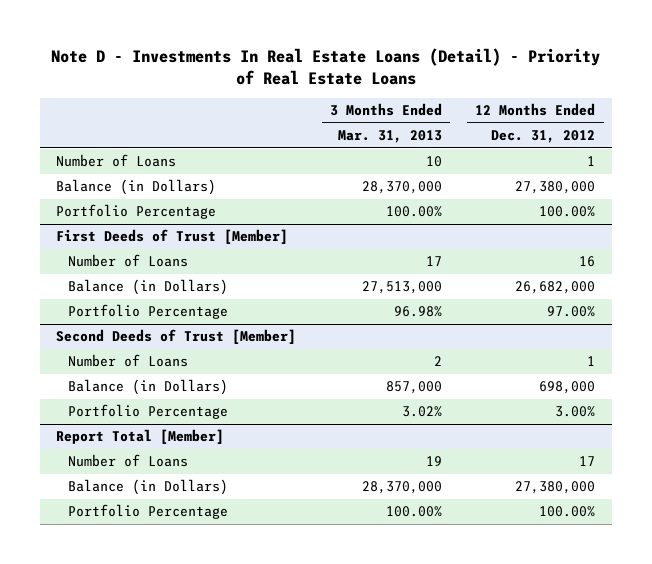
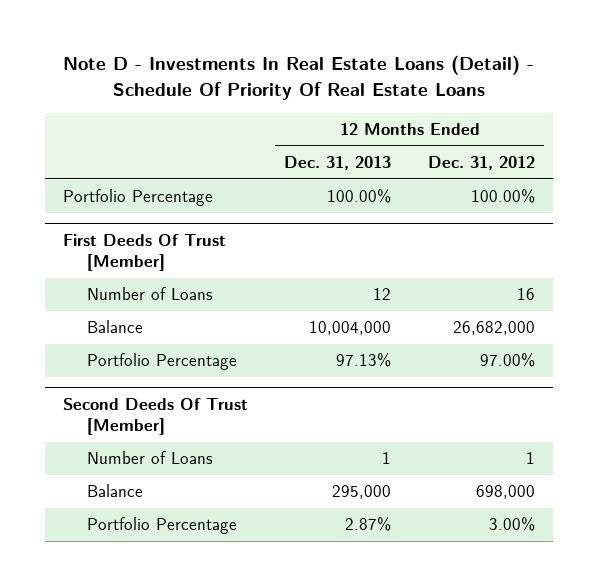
- Note D - Investments In Real Estate Loans (Detail) - Priority of Real Estate Loans
+ Note D - Investments In Real Estate Loans (Detail) - Schedule Of Priority Of Real Estate Loans
- | 3 Months Ended Mar. 31, 2013 | 12 Months Ended Dec. 31, 2012
+ | 12 Months Ended Dec. 31, 2013 | 12 Months Ended Dec. 31, 2012
- Number of Loans | 10 | 1
- Balance (in Dollars) | 28,370,000 | 27,380,000
- First Deeds of Trust [Member]
+ First Deeds Of Trust [Member]
- Balance (in Dollars) | 27,513,000 | 26,682,000
+ Balance | 10,004,000 | 26,682,000
- Second Deeds of Trust [Member]
+ Second Deeds Of Trust [Member]
- Balance (in Dollars) | 857,000 | 698,000
+ Balance | 295,000 | 698,000
- Report Total [Member]
- Number of Loans | 19 | 17
- Balance (in Dollars) | 28,370,000 | 27,380,000
- Portfolio Percentage | 100.00% | 100.00%

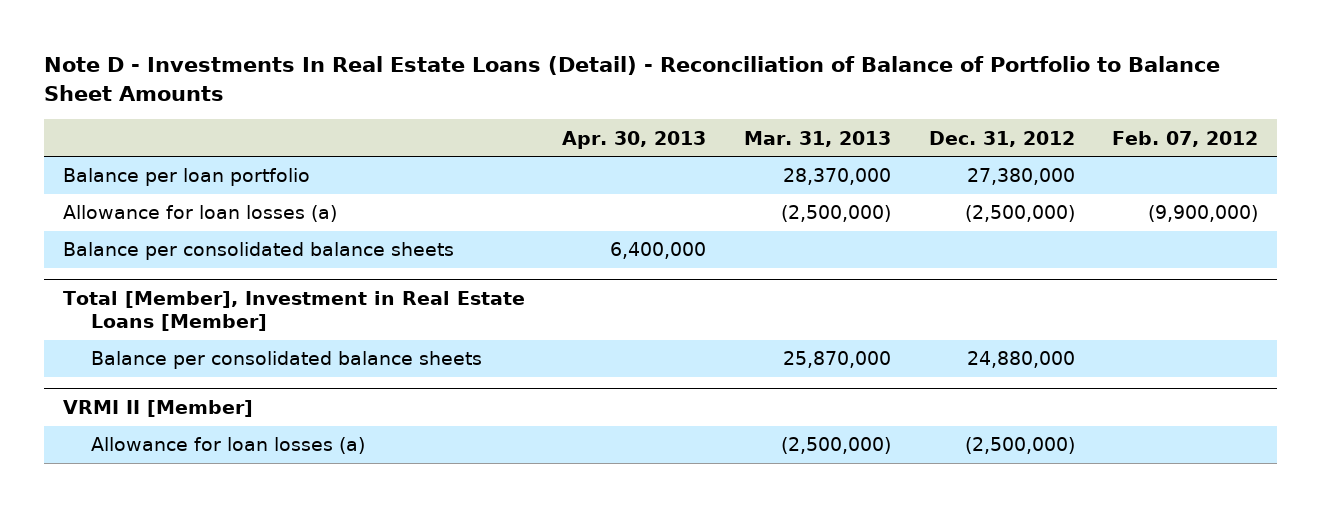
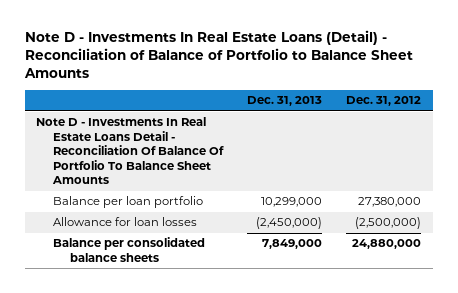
- | Apr. 30, 2013 | Mar. 31, 2013 | Dec. 31, 2012 | Feb. 07, 2012
+ | Dec. 31, 2013 | Dec. 31, 2012
+ Note D - Investments In Real Estate Loans Detail - Reconciliation Of Balance Of Portfolio To Balance Sheet Amounts
- Allowance for loan losses (a) | | (2,500,000) | (2,500,000) | (9,900,000)
- Balance per consolidated balance sheets | 6,400,000 | | |
- Total [Member], Investment in Real Estate Loans [Member]
+ Allowance for loan losses | (2,450,000) | (2,500,000)
- VRMI II [Member]
- Allowance for loan losses (a) | | (2,500,000) | (2,500,000) |

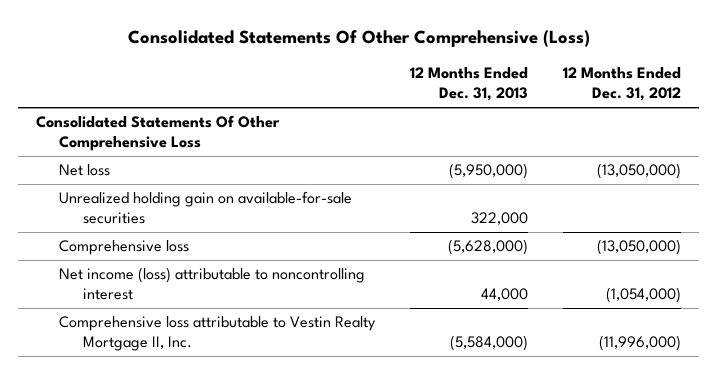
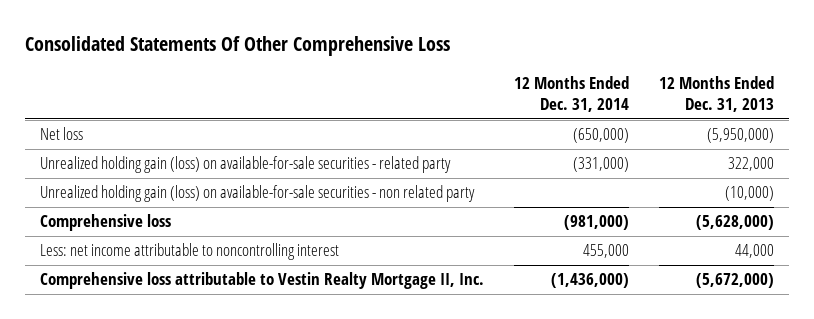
- Consolidated Statements Of Other Comprehensive (Loss)
+ Consolidated Statements Of Other Comprehensive Loss
- | 12 Months Ended Dec. 31, 2013 | 12 Months Ended Dec. 31, 2012
+ | 12 Months Ended Dec. 31, 2014 | 12 Months Ended Dec. 31, 2013
- Consolidated Statements Of Other Comprehensive Loss
- Unrealized holding gain on available-for-sale securities | 322,000 |
+ Unrealized holding gain (loss) on available-for-sale securities - related party | (331,000) | 322,000
+ Unrealized holding gain (loss) on available-for-sale securities - non related party | | (10,000)
- Net income (loss) attributable to noncontrolling interest | 44,000 | (1,054,000)
- Comprehensive loss attributable to Vestin Realty Mortgage II, Inc. | (5,584,000) | (11,996,000)
+ Less: net income attributable to noncontrolling interest | 455,000 | 44,000
+ Comprehensive loss attributable to Vestin Realty Mortgage II, Inc. | (1,436,000) | (5,672,000)

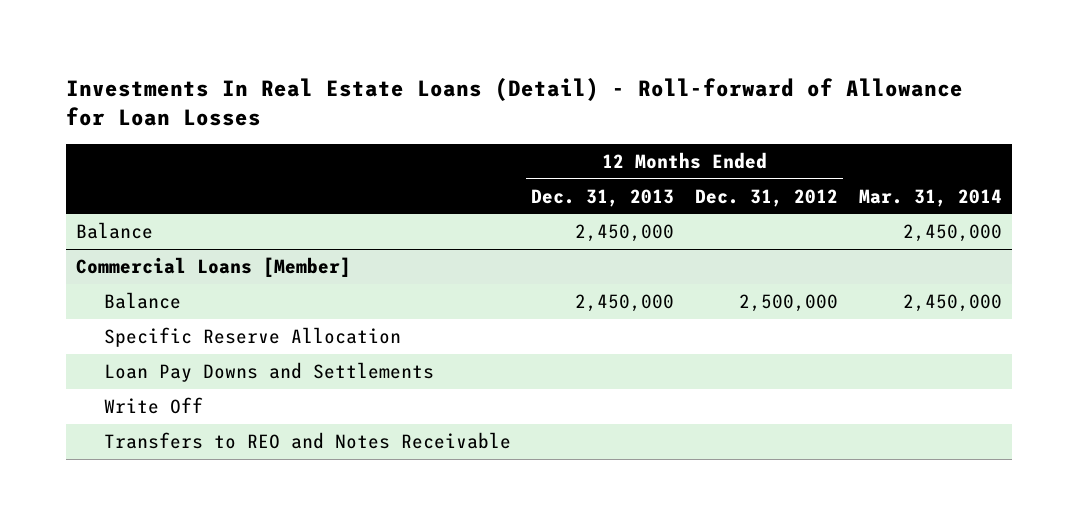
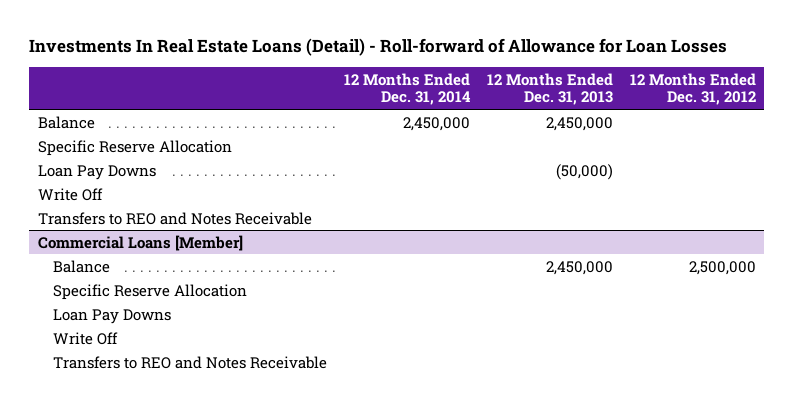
- | 12 Months Ended Dec. 31, 2013 | 12 Months Ended Dec. 31, 2012 | Mar. 31, 2014
+ | 12 Months Ended Dec. 31, 2014 | 12 Months Ended Dec. 31, 2013 | 12 Months Ended Dec. 31, 2012
+ Specific Reserve Allocation
+ Loan Pay Downs | | (50,000) |
+ Write Off
+ Transfers to REO and Notes Receivable
@ Commercial Loans [Member]
- Loan Pay Downs and Settlements
+ Loan Pay Downs

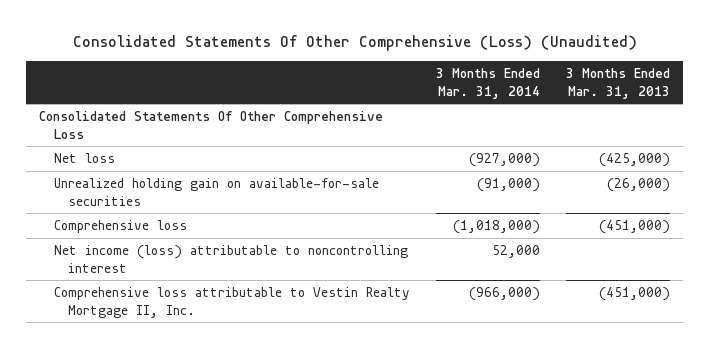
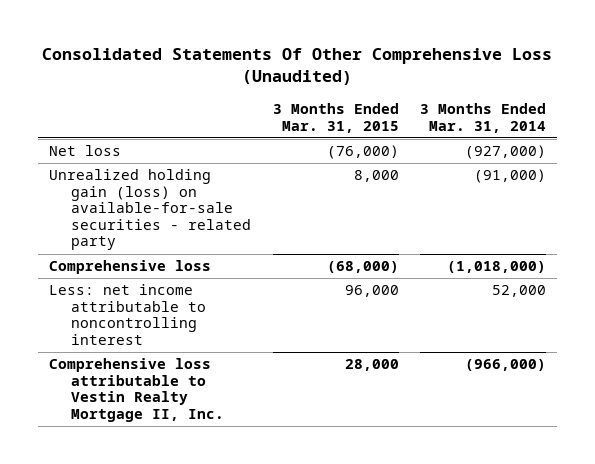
- Consolidated Statements Of Other Comprehensive (Loss) (Unaudited)
+ Consolidated Statements Of Other Comprehensive Loss (Unaudited)
- | 3 Months Ended Mar. 31, 2014 | 3 Months Ended Mar. 31, 2013
+ | 3 Months Ended Mar. 31, 2015 | 3 Months Ended Mar. 31, 2014
- Consolidated Statements Of Other Comprehensive Loss
- Unrealized holding gain on available-for-sale securities | (91,000) | (26,000)
+ Unrealized holding gain (loss) on available-for-sale securities - related party | 8,000 | (91,000)
- Net income (loss) attributable to noncontrolling interest | 52,000 |
+ Less: net income attributable to noncontrolling interest | 96,000 | 52,000

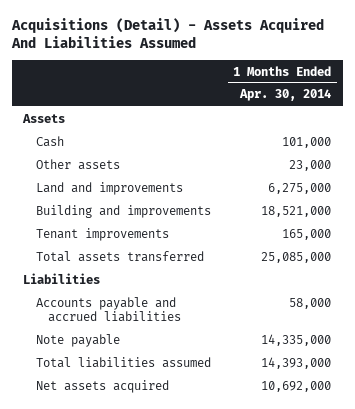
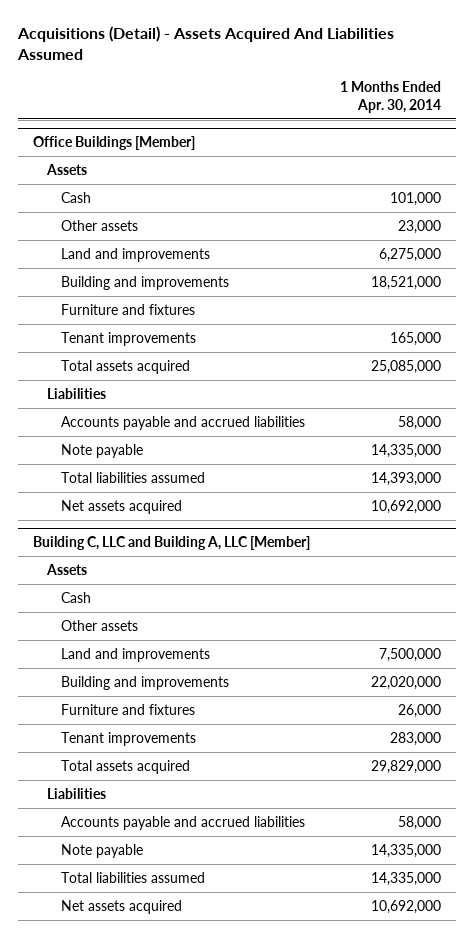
+ Office Buildings [Member]
+ Furniture and fixtures
- Total assets transferred | 25,085,000
+ Total assets acquired | 25,085,000
+ Building C, LLC and Building A, LLC [Member]
+ Assets
+ Cash
+ Other assets
+ Land and improvements | 7,500,000
+ Building and improvements | 22,020,000
+ Furniture and fixtures | 26,000
+ Tenant improvements | 283,000
+ Total assets acquired | 29,829,000
+ Liabilities
+ Accounts payable and accrued liabilities | 58,000
+ Note payable | 14,335,000
+ Total liabilities assumed | 14,335,000
+ Net assets acquired | 10,692,000

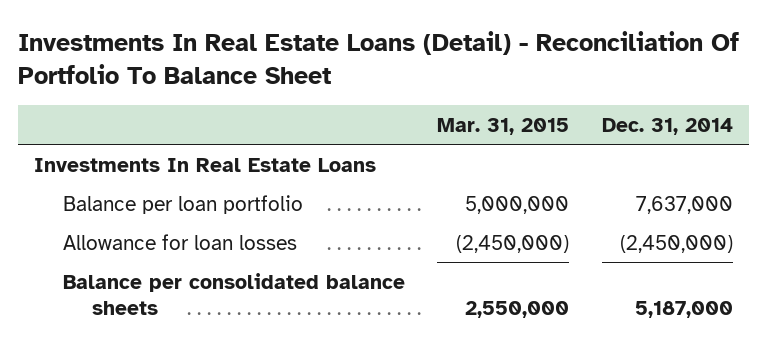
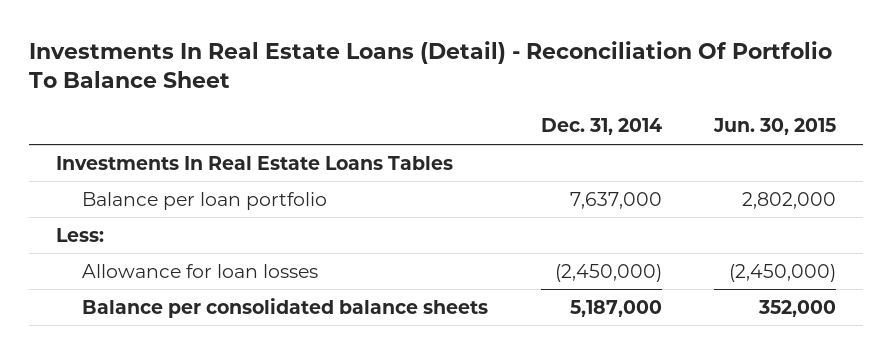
- | Mar. 31, 2015 | Dec. 31, 2014
+ | Dec. 31, 2014 | Jun. 30, 2015
- Investments In Real Estate Loans
+ Investments In Real Estate Loans Tables
+ Less:

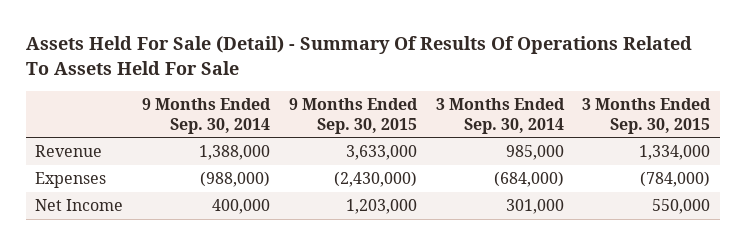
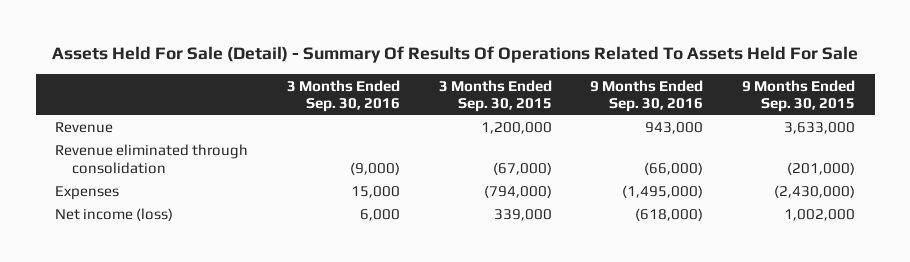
- | 9 Months Ended Sep. 30, 2014 | 9 Months Ended Sep. 30, 2015 | 3 Months Ended Sep. 30, 2014 | 3 Months Ended Sep. 30, 2015
+ | 3 Months Ended Sep. 30, 2016 | 3 Months Ended Sep. 30, 2015 | 9 Months Ended Sep. 30, 2016 | 9 Months Ended Sep. 30, 2015
- Revenue | 1,388,000 | 3,633,000 | 985,000 | 1,334,000
- Expenses | (988,000) | (2,430,000) | (684,000) | (784,000)
- Net Income | 400,000 | 1,203,000 | 301,000 | 550,000
+ Revenue | | 1,200,000 | 943,000 | 3,633,000
+ Revenue eliminated through consolidation | (9,000) | (67,000) | (66,000) | (201,000)
+ Expenses | 15,000 | (794,000) | (1,495,000) | (2,430,000)
+ Net income (loss) | 6,000 | 339,000 | (618,000) | 1,002,000

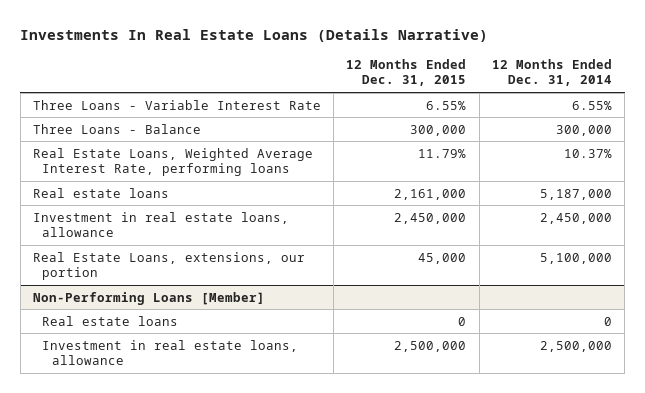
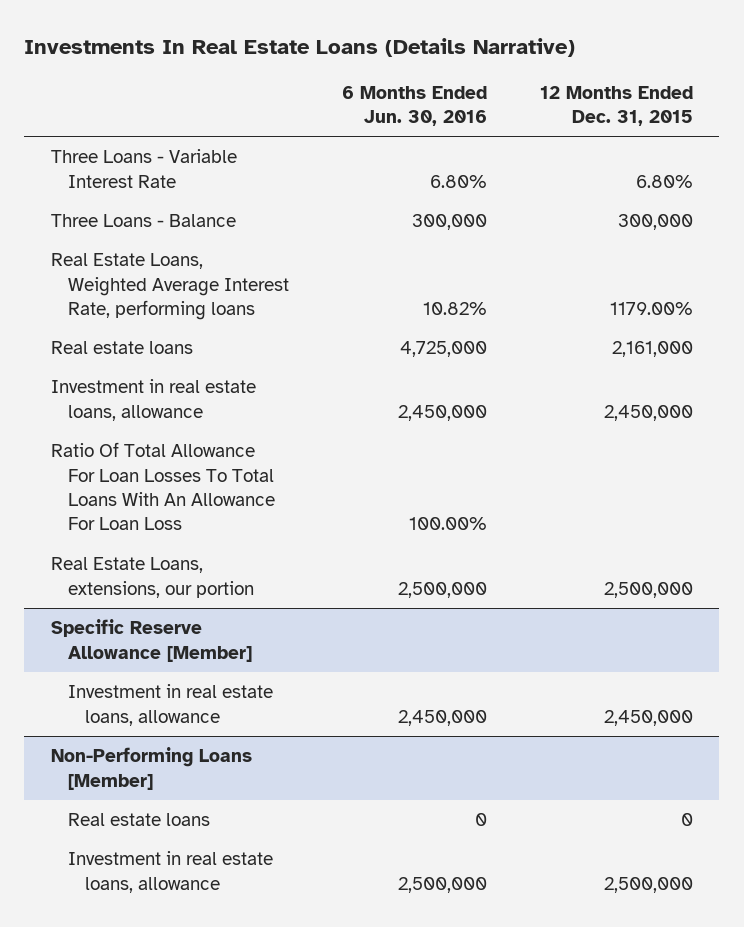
- | 12 Months Ended Dec. 31, 2015 | 12 Months Ended Dec. 31, 2014
+ | 6 Months Ended Jun. 30, 2016 | 12 Months Ended Dec. 31, 2015
- Three Loans - Variable Interest Rate | 6.55% | 6.55%
+ Three Loans - Variable Interest Rate | 6.80% | 6.80%
- Real Estate Loans, Weighted Average Interest Rate, performing loans | 11.79% | 10.37%
+ Real Estate Loans, Weighted Average Interest Rate, performing loans | 10.82% | 1179.00%
- Real Estate Loans, extensions, our portion | 45,000 | 5,100,000
+ Ratio Of Total Allowance For Loan Losses To Total Loans With An Allowance For Loan Loss | 100.00% |
+ Real Estate Loans, extensions, our portion | 2,500,000 | 2,500,000
+ Specific Reserve Allowance [Member]
+ Investment in real estate loans, allowance | 2,450,000 | 2,450,000

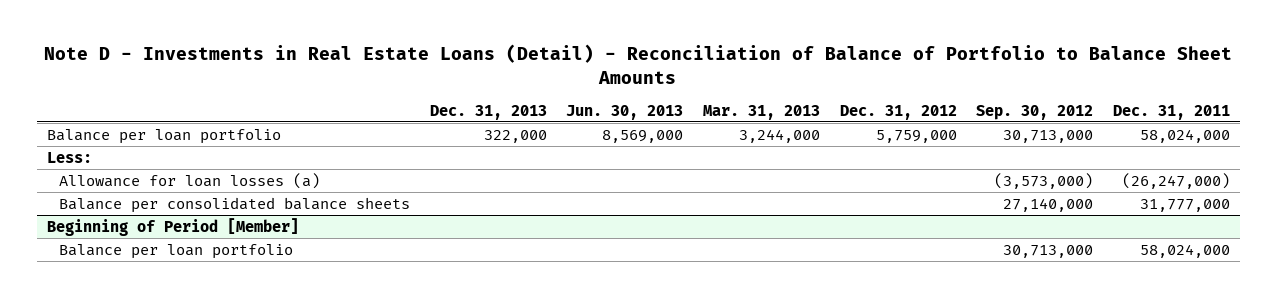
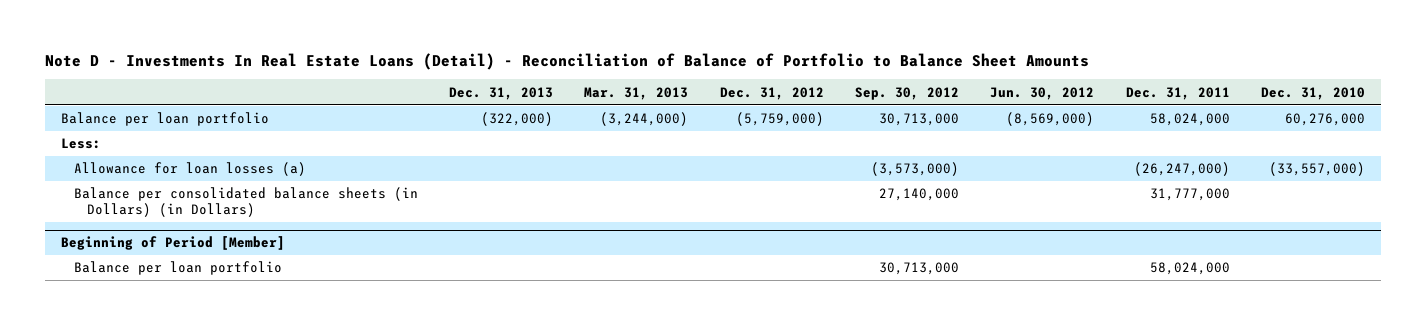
- Note D - Investments in Real Estate Loans (Detail) - Reconciliation of Balance of Portfolio to Balance Sheet Amounts
+ Note D - Investments In Real Estate Loans (Detail) - Reconciliation of Balance of Portfolio to Balance Sheet Amounts
- | Dec. 31, 2013 | Jun. 30, 2013 | Mar. 31, 2013 | Dec. 31, 2012 | Sep. 30, 2012 | Dec. 31, 2011
+ | Dec. 31, 2013 | Mar. 31, 2013 | Dec. 31, 2012 | Sep. 30, 2012 | Jun. 30, 2012 | Dec. 31, 2011 | Dec. 31, 2010
- Balance per loan portfolio | 322,000 | 8,569,000 | 3,244,000 | 5,759,000 | 30,713,000 | 58,024,000
+ Balance per loan portfolio | (322,000) | (3,244,000) | (5,759,000) | 30,713,000 | (8,569,000) | 58,024,000 | 60,276,000
- Balance per consolidated balance sheets | | | | | 27,140,000 | 31,777,000
+ Balance per consolidated balance sheets (in Dollars) (in Dollars) | | | | 27,140,000 | | 31,777,000 |

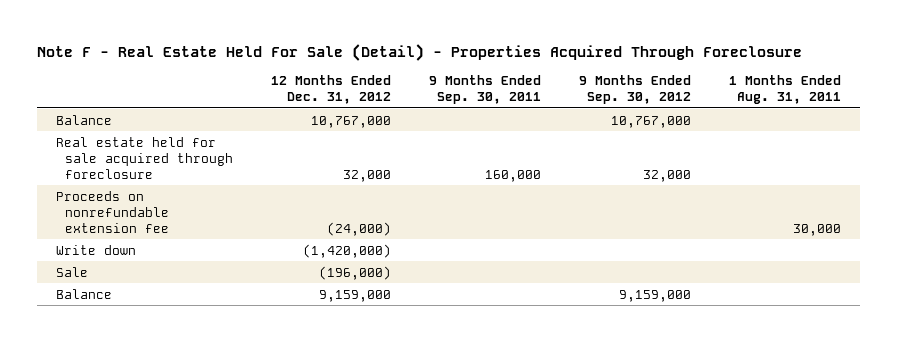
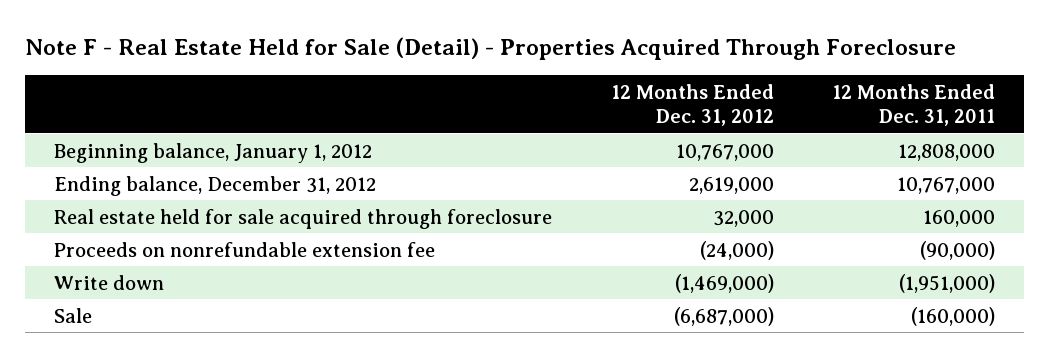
- Note F - Real Estate Held For Sale (Detail) - Properties Acquired Through Foreclosure
+ Note F - Real Estate Held for Sale (Detail) - Properties Acquired Through Foreclosure
- | 12 Months Ended Dec. 31, 2012 | 9 Months Ended Sep. 30, 2011 | 9 Months Ended Sep. 30, 2012 | 1 Months Ended Aug. 31, 2011
+ | 12 Months Ended Dec. 31, 2012 | 12 Months Ended Dec. 31, 2011
- Balance | 10,767,000 | | 10,767,000 |
+ Beginning balance, January 1, 2012 | 10,767,000 | 12,808,000
+ Ending balance, December 31, 2012 | 2,619,000 | 10,767,000
- Write down | (1,420,000) | | |
- Sale | (196,000) | | |
- Balance | 9,159,000 | | 9,159,000 |
+ Write down | (1,469,000) | (1,951,000)
+ Sale | (6,687,000) | (160,000)

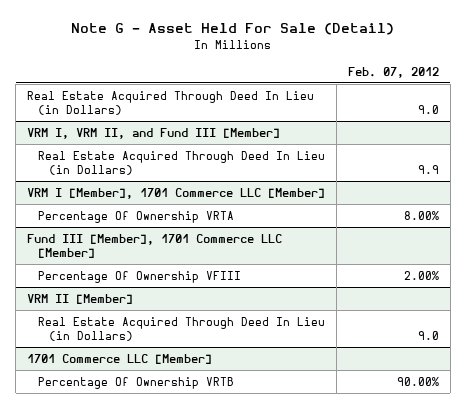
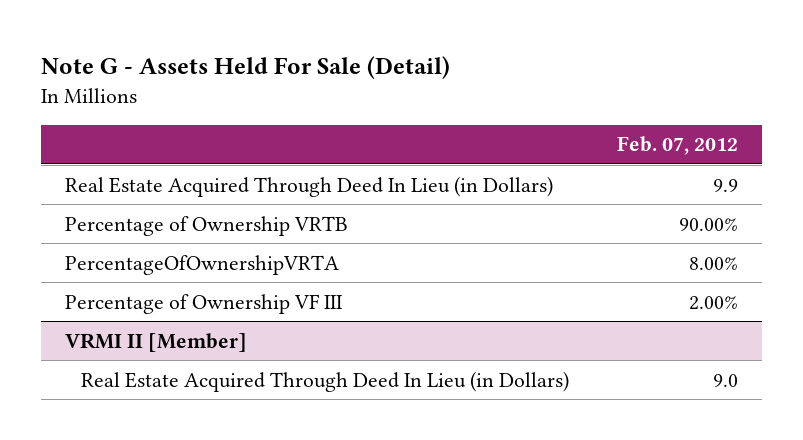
- Note G - Asset Held For Sale (Detail)
+ Note G - Assets Held For Sale (Detail)
- Real Estate Acquired Through Deed In Lieu (in Dollars) | 9.0
- VRM I, VRM II, and Fund III [Member]
- VRM I [Member], 1701 Commerce LLC [Member]
- Percentage Of Ownership VRTA | 8.00%
- Fund III [Member], 1701 Commerce LLC [Member]
- Percentage Of Ownership VFIII | 2.00%
- VRM II [Member]
+ Percentage of Ownership VRTB | 90.00%
+ PercentageOfOwnershipVRTA | 8.00%
+ Percentage of Ownership VF III | 2.00%
+ VRMI II [Member]
- 1701 Commerce LLC [Member]
- Percentage Of Ownership VRTB | 90.00%

